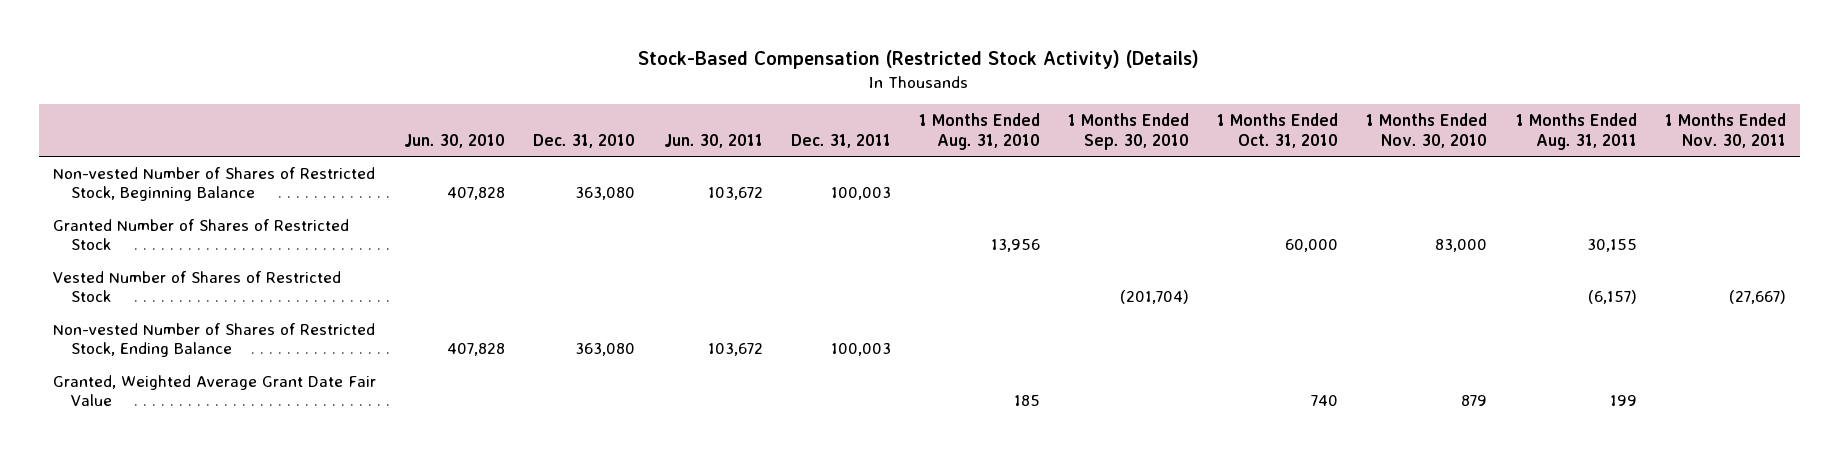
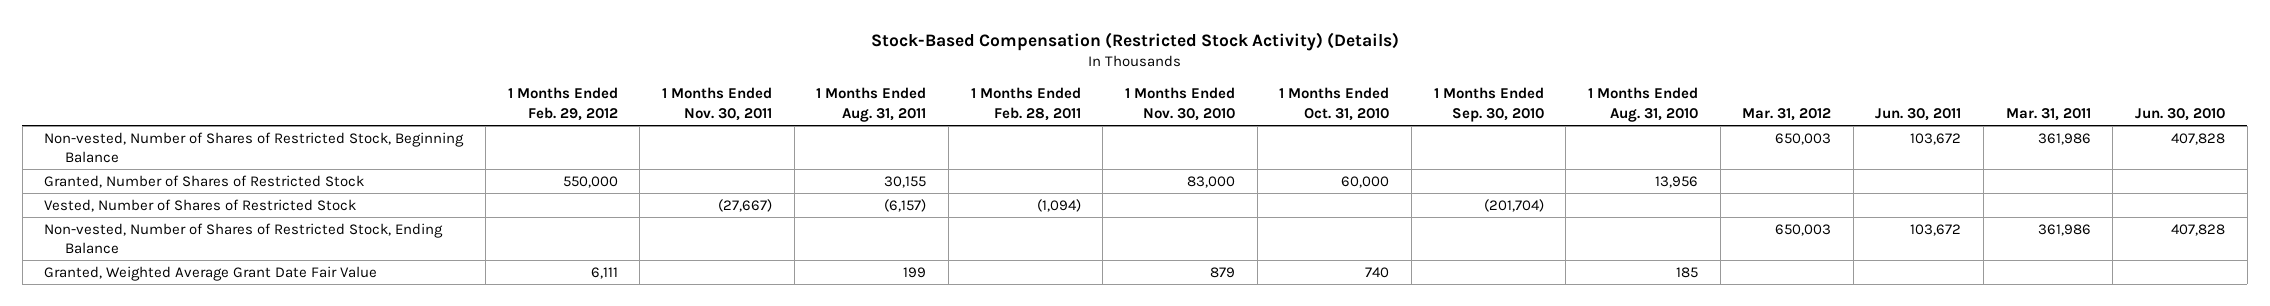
- | Jun. 30, 2010 | Dec. 31, 2010 | Jun. 30, 2011 | Dec. 31, 2011 | 1 Months Ended Aug. 31, 2010 | 1 Months Ended Sep. 30, 2010 | 1 Months Ended Oct. 31, 2010 | 1 Months Ended Nov. 30, 2010 | 1 Months Ended Aug. 31, 2011 | 1 Months Ended Nov. 30, 2011
+ | 1 Months Ended Feb. 29, 2012 | 1 Months Ended Nov. 30, 2011 | 1 Months Ended Aug. 31, 2011 | 1 Months Ended Feb. 28, 2011 | 1 Months Ended Nov. 30, 2010 | 1 Months Ended Oct. 31, 2010 | 1 Months Ended Sep. 30, 2010 | 1 Months Ended Aug. 31, 2010 | Mar. 31, 2012 | Jun. 30, 2011 | Mar. 31, 2011 | Jun. 30, 2010
- Non-vested Number of Shares of Restricted Stock, Beginning Balance | 407,828 | 363,080 | 103,672 | 100,003 | | | | | |
- Granted Number of Shares of Restricted Stock | | | | | 13,956 | | 60,000 | 83,000 | 30,155 |
- Vested Number of Shares of Restricted Stock | | | | | | (201,704) | | | (6,157) | (27,667)
- Non-vested Number of Shares of Restricted Stock, Ending Balance | 407,828 | 363,080 | 103,672 | 100,003 | | | | | |
+ Non-vested, Number of Shares of Restricted Stock, Beginning Balance | | | | | | | | | 650,003 | 103,672 | 361,986 | 407,828
+ Granted, Number of Shares of Restricted Stock | 550,000 | | 30,155 | | 83,000 | 60,000 | | 13,956 | | | |
+ Vested, Number of Shares of Restricted Stock | | (27,667) | (6,157) | (1,094) | | | (201,704) | | | | |
+ Non-vested, Number of Shares of Restricted Stock, Ending Balance | | | | | | | | | 650,003 | 103,672 | 361,986 | 407,828

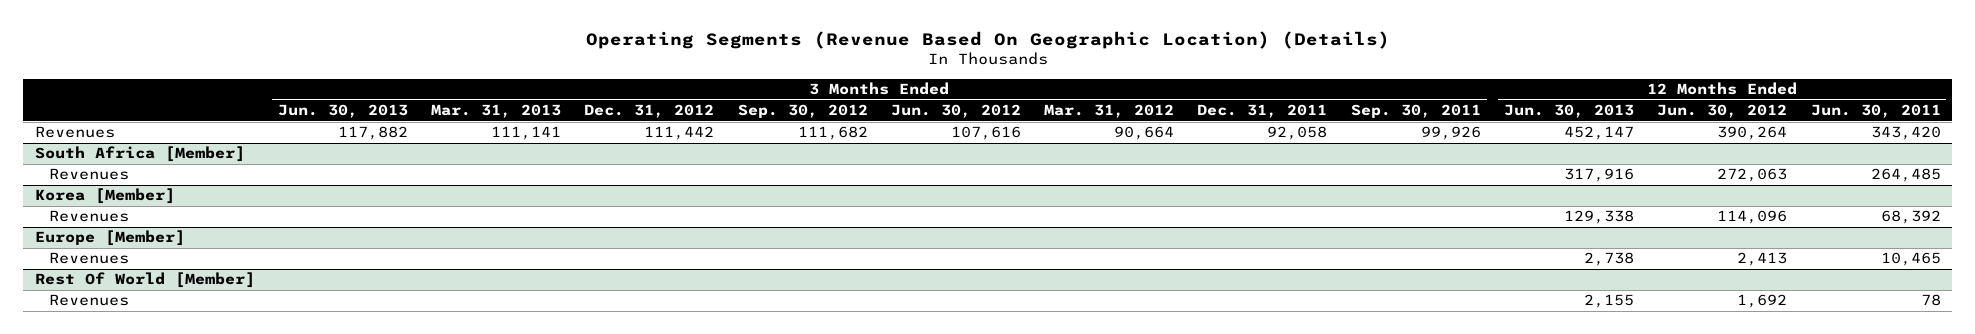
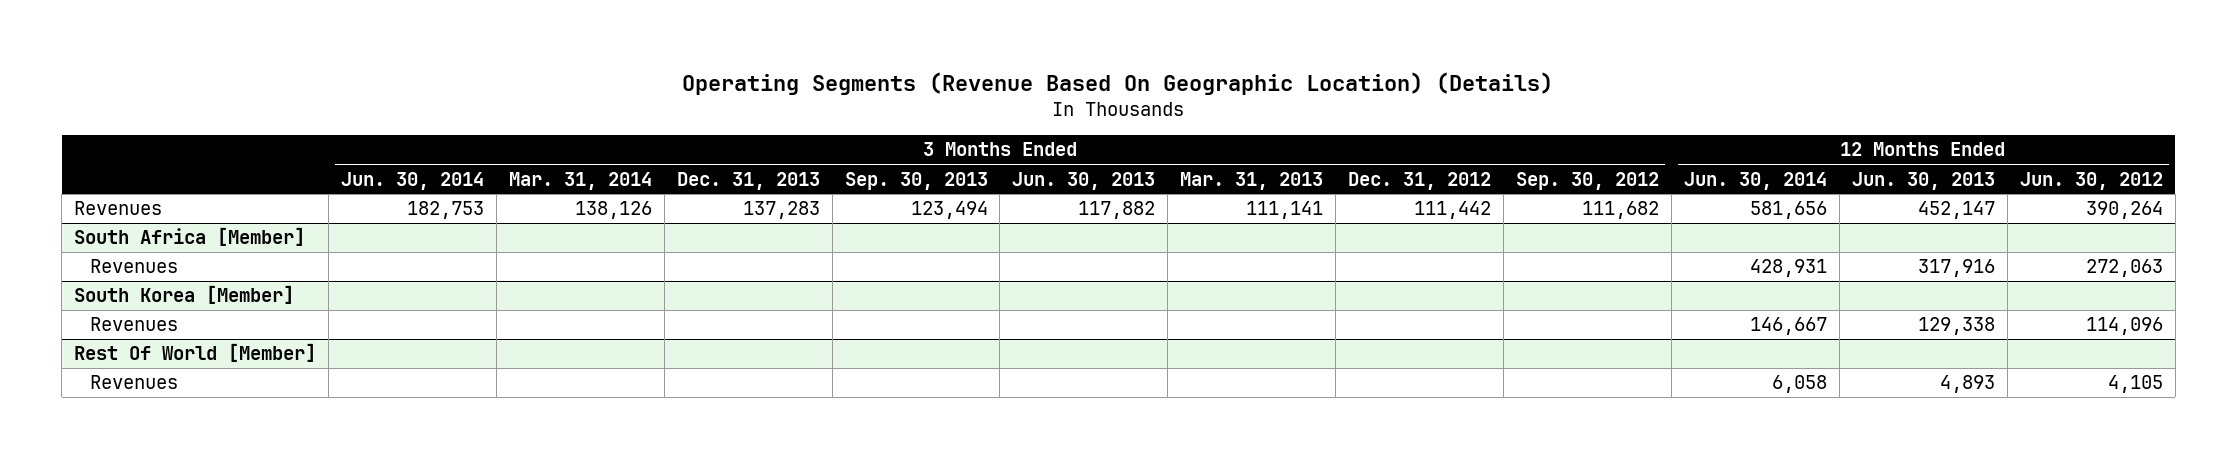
- | 3 Months Ended Jun. 30, 2013 | 3 Months Ended Mar. 31, 2013 | 3 Months Ended Dec. 31, 2012 | 3 Months Ended Sep. 30, 2012 | 3 Months Ended Jun. 30, 2012 | 3 Months Ended Mar. 31, 2012 | 3 Months Ended Dec. 31, 2011 | 3 Months Ended Sep. 30, 2011 | 12 Months Ended Jun. 30, 2013 | 12 Months Ended Jun. 30, 2012 | 12 Months Ended Jun. 30, 2011
+ | 3 Months Ended Jun. 30, 2014 | 3 Months Ended Mar. 31, 2014 | 3 Months Ended Dec. 31, 2013 | 3 Months Ended Sep. 30, 2013 | 3 Months Ended Jun. 30, 2013 | 3 Months Ended Mar. 31, 2013 | 3 Months Ended Dec. 31, 2012 | 3 Months Ended Sep. 30, 2012 | 12 Months Ended Jun. 30, 2014 | 12 Months Ended Jun. 30, 2013 | 12 Months Ended Jun. 30, 2012
- Korea [Member]
+ South Korea [Member]
- Europe [Member]
- Revenues | | | | | | | | | 2,738 | 2,413 | 10,465
@ Rest Of World [Member]
- Revenues | | | | | | | | | 2,155 | 1,692 | 78
+ Revenues | | | | | | | | | 6,058 | 4,893 | 4,105

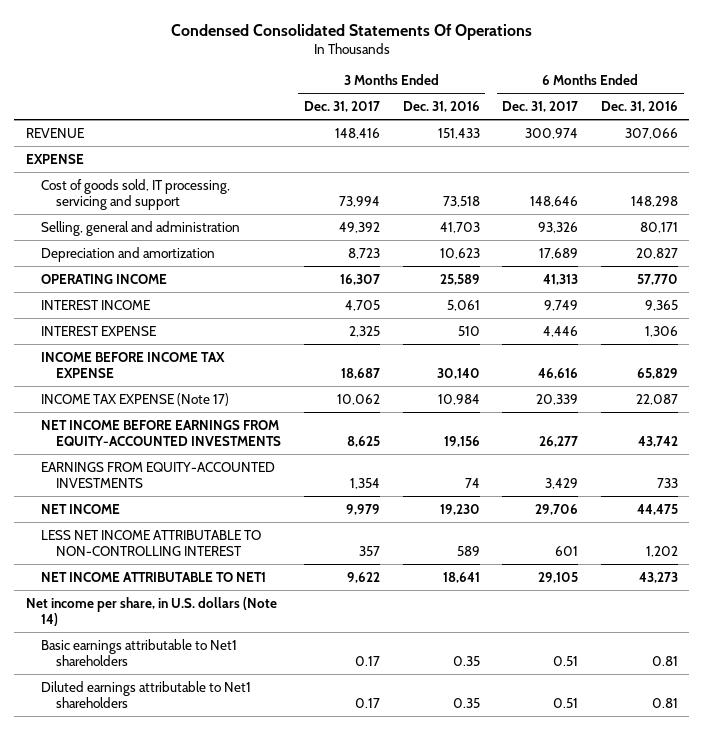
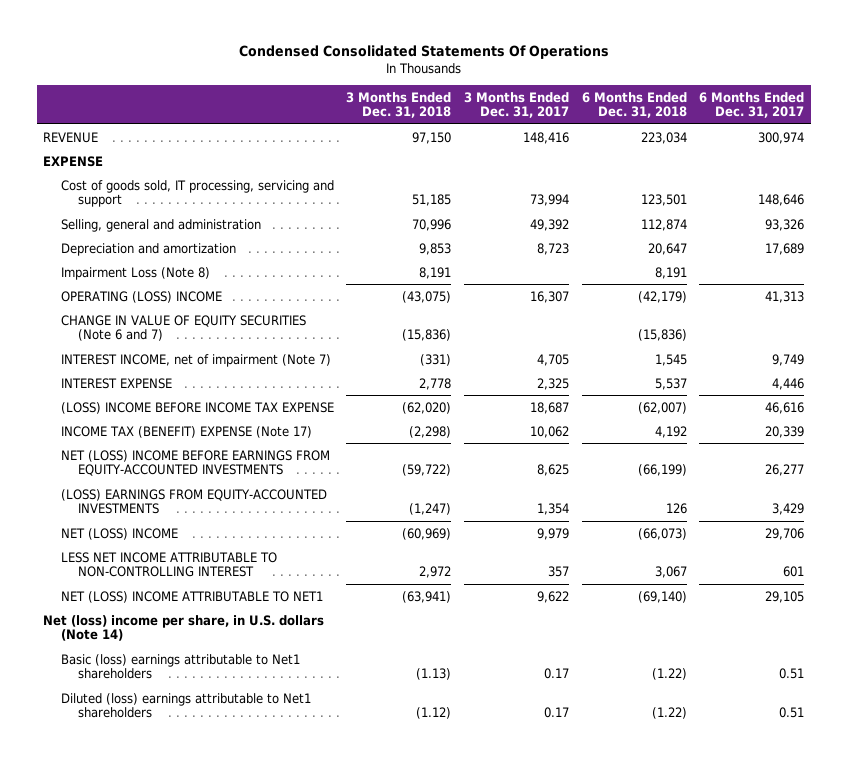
- | 3 Months Ended Dec. 31, 2017 | 3 Months Ended Dec. 31, 2016 | 6 Months Ended Dec. 31, 2017 | 6 Months Ended Dec. 31, 2016
+ | 3 Months Ended Dec. 31, 2018 | 3 Months Ended Dec. 31, 2017 | 6 Months Ended Dec. 31, 2018 | 6 Months Ended Dec. 31, 2017
- OPERATING INCOME | 16,307 | 25,589 | 41,313 | 57,770
- INTEREST INCOME | 4,705 | 5,061 | 9,749 | 9,365
+ Impairment Loss (Note 8) | 8,191 | | 8,191 |
+ OPERATING (LOSS) INCOME | (43,075) | 16,307 | (42,179) | 41,313
+ CHANGE IN VALUE OF EQUITY SECURITIES (Note 6 and 7) | (15,836) | | (15,836) |
+ INTEREST INCOME, net of impairment (Note 7) | (331) | 4,705 | 1,545 | 9,749
- INCOME BEFORE INCOME TAX EXPENSE | 18,687 | 30,140 | 46,616 | 65,829
- INCOME TAX EXPENSE (Note 17) | 10,062 | 10,984 | 20,339 | 22,087
- NET INCOME BEFORE EARNINGS FROM EQUITY-ACCOUNTED INVESTMENTS | 8,625 | 19,156 | 26,277 | 43,742
- EARNINGS FROM EQUITY-ACCOUNTED INVESTMENTS | 1,354 | 74 | 3,429 | 733
- NET INCOME | 9,979 | 19,230 | 29,706 | 44,475
+ (LOSS) INCOME BEFORE INCOME TAX EXPENSE | (62,020) | 18,687 | (62,007) | 46,616
+ INCOME TAX (BENEFIT) EXPENSE (Note 17) | (2,298) | 10,062 | 4,192 | 20,339
+ NET (LOSS) INCOME BEFORE EARNINGS FROM EQUITY-ACCOUNTED INVESTMENTS | (59,722) | 8,625 | (66,199) | 26,277
+ (LOSS) EARNINGS FROM EQUITY-ACCOUNTED INVESTMENTS | (1,247) | 1,354 | 126 | 3,429
+ NET (LOSS) INCOME | (60,969) | 9,979 | (66,073) | 29,706
- NET INCOME ATTRIBUTABLE TO NET1 | 9,622 | 18,641 | 29,105 | 43,273
- Net income per share, in U.S. dollars (Note 14)
- Basic earnings attributable to Net1 shareholders | 0.17 | 0.35 | 0.51 | 0.81
- Diluted earnings attributable to Net1 shareholders | 0.17 | 0.35 | 0.51 | 0.81
+ NET (LOSS) INCOME ATTRIBUTABLE TO NET1 | (63,941) | 9,622 | (69,140) | 29,105
+ Net (loss) income per share, in U.S. dollars (Note 14)
+ Basic (loss) earnings attributable to Net1 shareholders | (1.13) | 0.17 | (1.22) | 0.51
+ Diluted (loss) earnings attributable to Net1 shareholders | (1.12) | 0.17 | (1.22) | 0.51

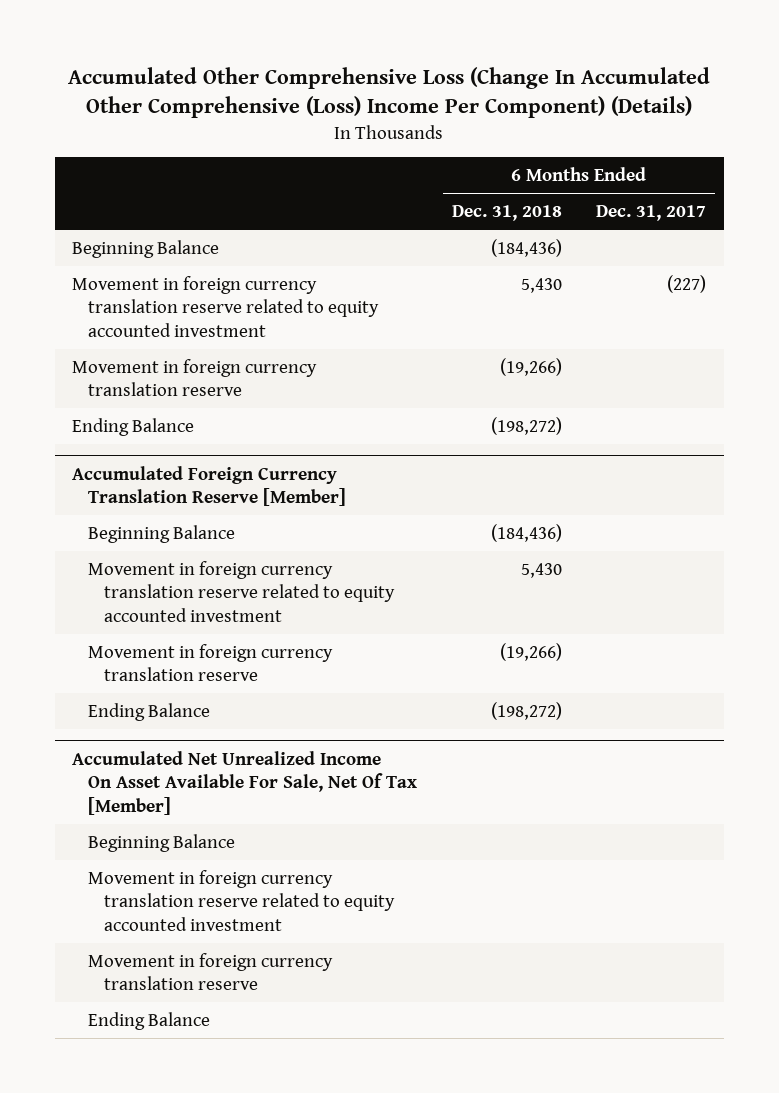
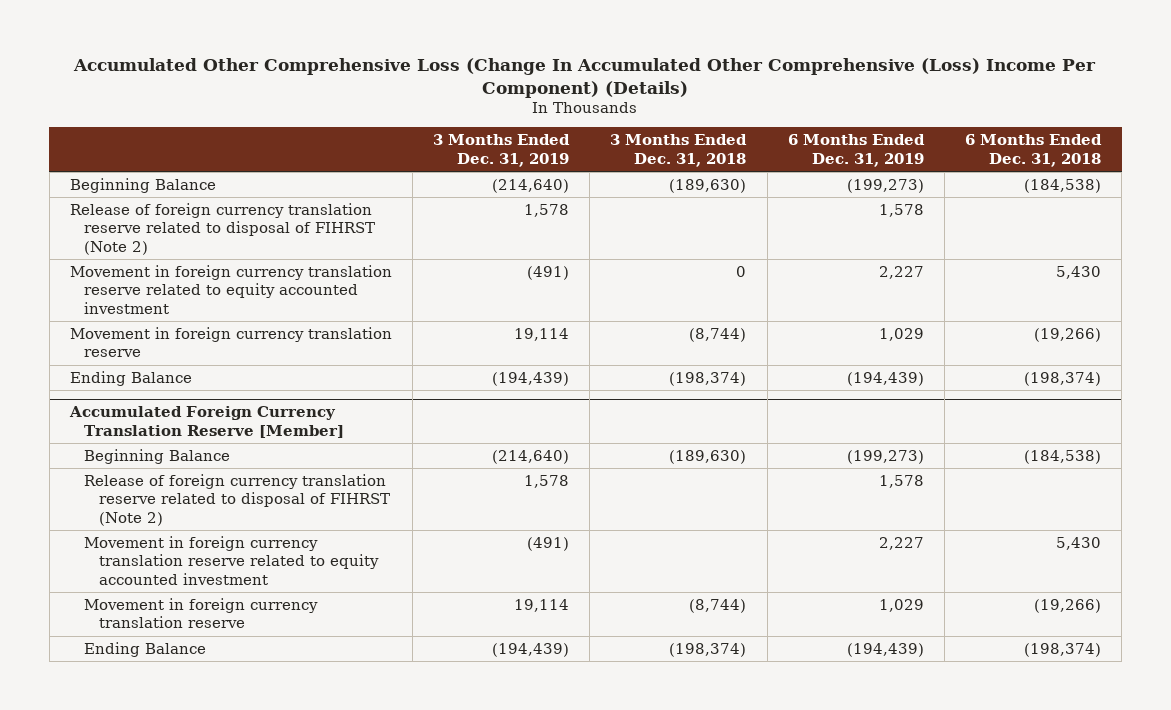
- | 6 Months Ended Dec. 31, 2018 | 6 Months Ended Dec. 31, 2017
+ | 3 Months Ended Dec. 31, 2019 | 3 Months Ended Dec. 31, 2018 | 6 Months Ended Dec. 31, 2019 | 6 Months Ended Dec. 31, 2018
- Beginning Balance | (184,436) |
+ Beginning Balance | (214,640) | (189,630) | (199,273) | (184,538)
+ Release of foreign currency translation reserve related to disposal of FIHRST (Note 2) | 1,578 | | 1,578 |
- Ending Balance | (198,272) |
+ Ending Balance | (194,439) | (198,374) | (194,439) | (198,374)
@ Accumulated Foreign Currency Translation Reserve [Member]
- Beginning Balance | (184,436) |
+ Beginning Balance | (214,640) | (189,630) | (199,273) | (184,538)
+ Release of foreign currency translation reserve related to disposal of FIHRST (Note 2) | 1,578 | | 1,578 |
- Ending Balance | (198,272) |
- Accumulated Net Unrealized Income On Asset Available For Sale, Net Of Tax [Member]
- Beginning Balance
- Movement in foreign currency translation reserve related to equity accounted investment
- Movement in foreign currency translation reserve
- Ending Balance
@ Accumulated Foreign Currency Translation Reserve [Member]
+ Ending Balance | (194,439) | (198,374) | (194,439) | (198,374)

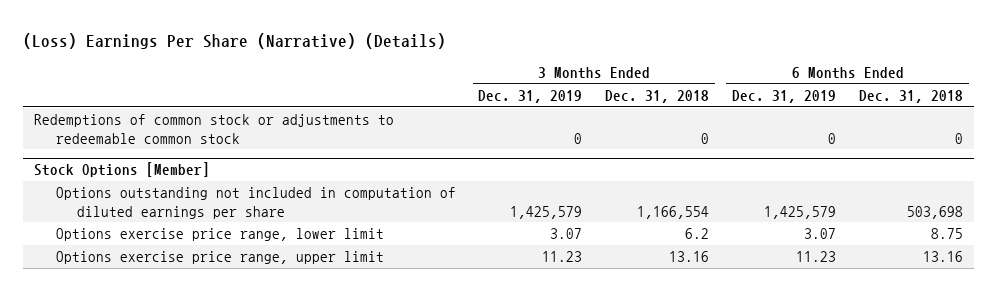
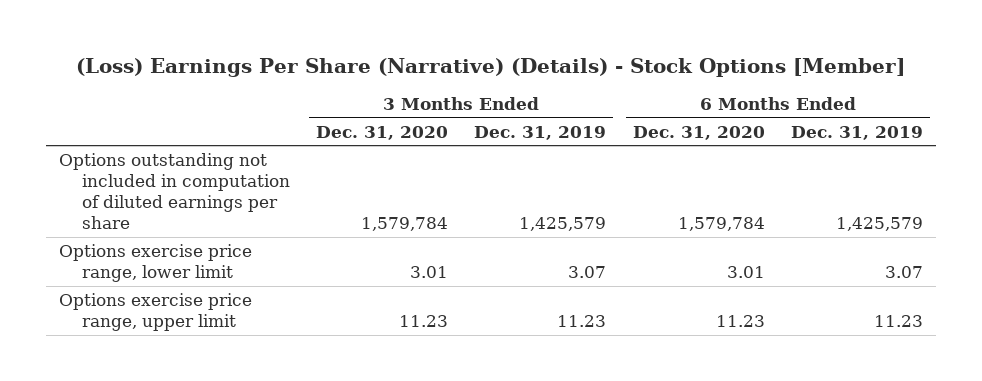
- (Loss) Earnings Per Share (Narrative) (Details)
+ (Loss) Earnings Per Share (Narrative) (Details) - Stock Options [Member]
- | 3 Months Ended Dec. 31, 2019 | 3 Months Ended Dec. 31, 2018 | 6 Months Ended Dec. 31, 2019 | 6 Months Ended Dec. 31, 2018
+ | 3 Months Ended Dec. 31, 2020 | 3 Months Ended Dec. 31, 2019 | 6 Months Ended Dec. 31, 2020 | 6 Months Ended Dec. 31, 2019
- Redemptions of common stock or adjustments to redeemable common stock | 0 | 0 | 0 | 0
- Stock Options [Member]

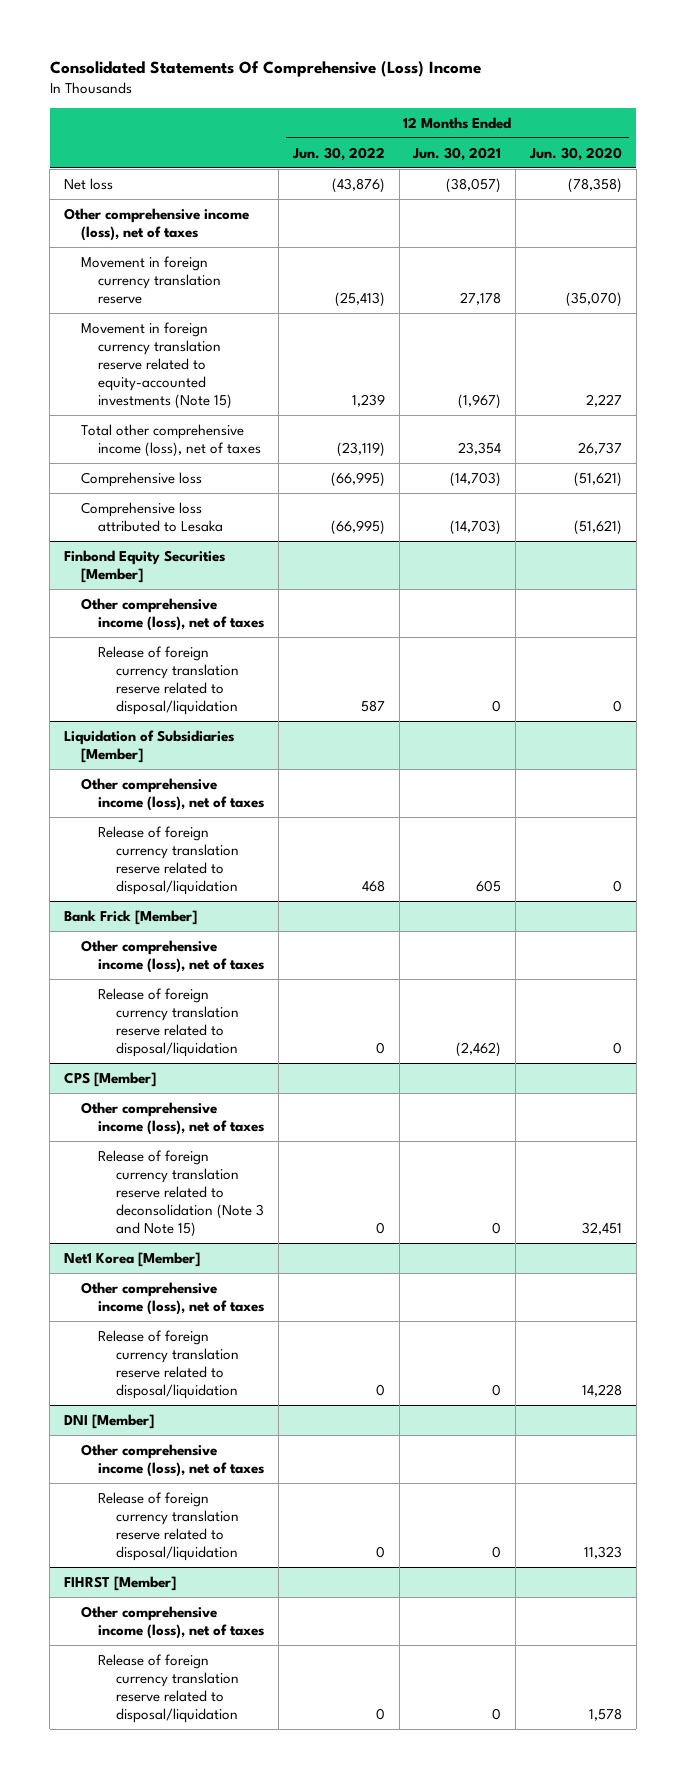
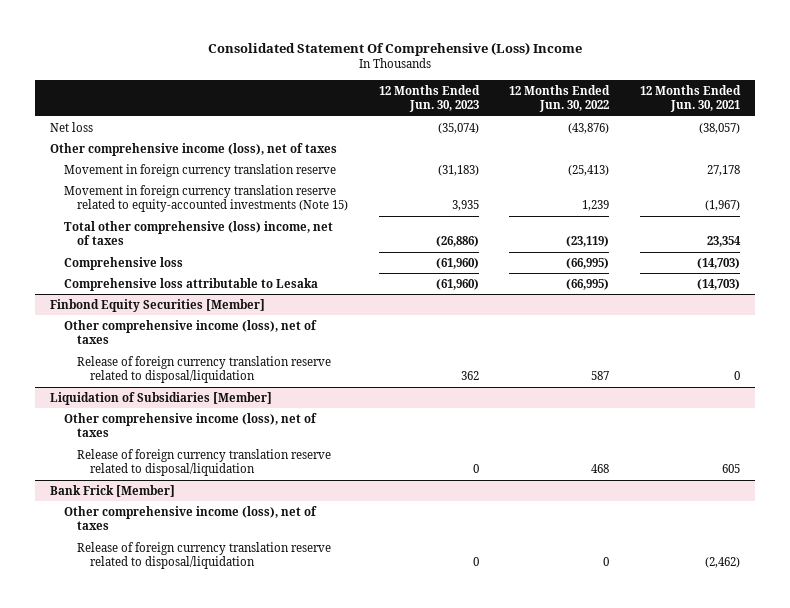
- Consolidated Statements Of Comprehensive (Loss) Income
+ Consolidated Statement Of Comprehensive (Loss) Income
- | 12 Months Ended Jun. 30, 2022 | 12 Months Ended Jun. 30, 2021 | 12 Months Ended Jun. 30, 2020
+ | 12 Months Ended Jun. 30, 2023 | 12 Months Ended Jun. 30, 2022 | 12 Months Ended Jun. 30, 2021
- Total other comprehensive income (loss), net of taxes | (23,119) | 23,354 | 26,737
+ Total other comprehensive (loss) income, net of taxes | (26,886) | (23,119) | 23,354
- Comprehensive loss attributed to Lesaka | (66,995) | (14,703) | (51,621)
+ Comprehensive loss attributable to Lesaka | (61,960) | (66,995) | (14,703)
- CPS [Member]
- Other comprehensive income (loss), net of taxes
- Release of foreign currency translation reserve related to deconsolidation (Note 3 and Note 15) | 0 | 0 | 32,451
- Net1 Korea [Member]
- Other comprehensive income (loss), net of taxes
- Release of foreign currency translation reserve related to disposal/liquidation | 0 | 0 | 14,228
- DNI [Member]
- Other comprehensive income (loss), net of taxes
- Release of foreign currency translation reserve related to disposal/liquidation | 0 | 0 | 11,323
- FIHRST [Member]
- Other comprehensive income (loss), net of taxes
- Release of foreign currency translation reserve related to disposal/liquidation | 0 | 0 | 1,578

